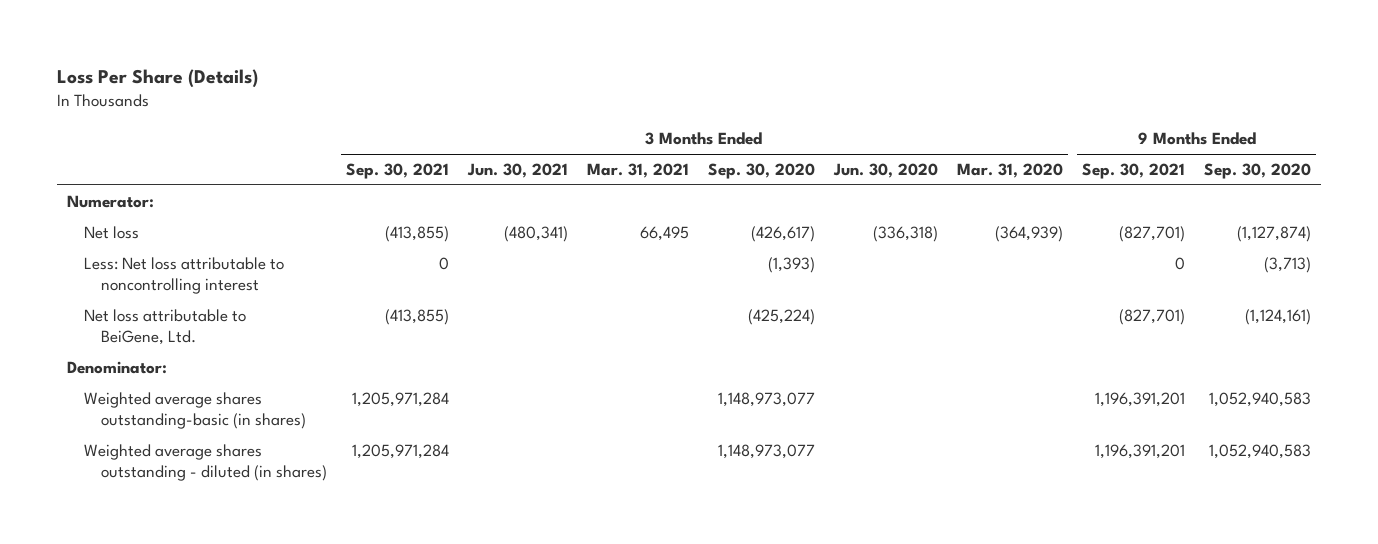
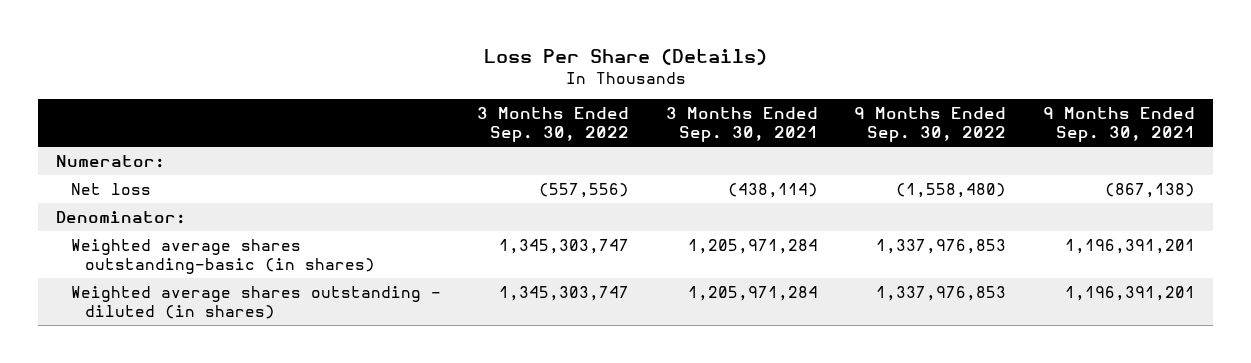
- | 3 Months Ended Sep. 30, 2021 | 3 Months Ended Jun. 30, 2021 | 3 Months Ended Mar. 31, 2021 | 3 Months Ended Sep. 30, 2020 | 3 Months Ended Jun. 30, 2020 | 3 Months Ended Mar. 31, 2020 | 9 Months Ended Sep. 30, 2021 | 9 Months Ended Sep. 30, 2020
+ | 3 Months Ended Sep. 30, 2022 | 3 Months Ended Sep. 30, 2021 | 9 Months Ended Sep. 30, 2022 | 9 Months Ended Sep. 30, 2021
- Net loss | (413,855) | (480,341) | 66,495 | (426,617) | (336,318) | (364,939) | (827,701) | (1,127,874)
- Less: Net loss attributable to noncontrolling interest | 0 | | | (1,393) | | | 0 | (3,713)
- Net loss attributable to BeiGene, Ltd. | (413,855) | | | (425,224) | | | (827,701) | (1,124,161)
+ Net loss | (557,556) | (438,114) | (1,558,480) | (867,138)

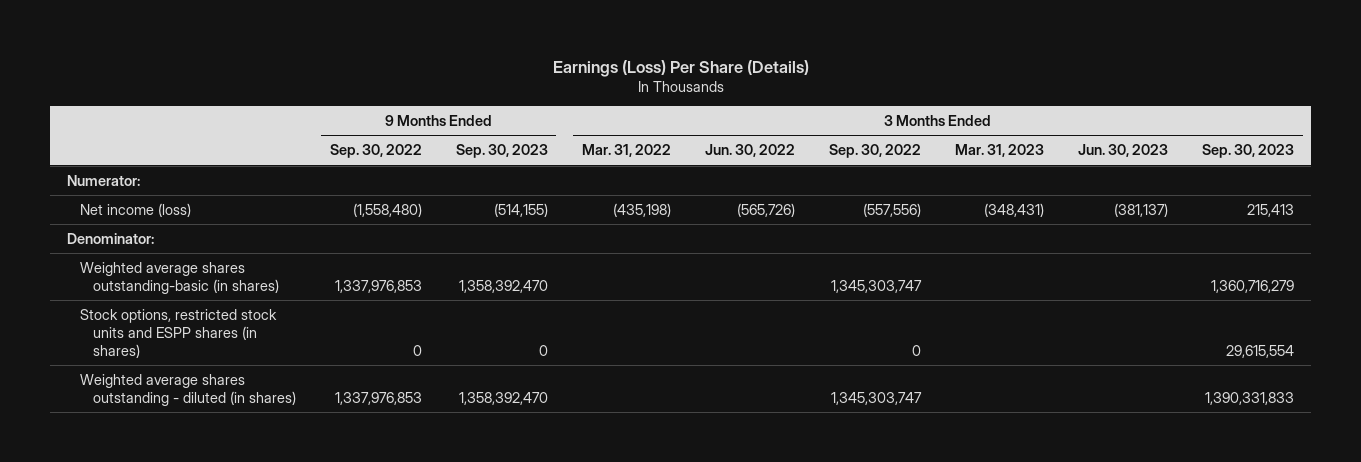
- Loss Per Share (Details)
+ Earnings (Loss) Per Share (Details)
- | 3 Months Ended Sep. 30, 2022 | 3 Months Ended Sep. 30, 2021 | 9 Months Ended Sep. 30, 2022 | 9 Months Ended Sep. 30, 2021
+ | 9 Months Ended Sep. 30, 2022 | 9 Months Ended Sep. 30, 2023 | 3 Months Ended Mar. 31, 2022 | 3 Months Ended Jun. 30, 2022 | 3 Months Ended Sep. 30, 2022 | 3 Months Ended Mar. 31, 2023 | 3 Months Ended Jun. 30, 2023 | 3 Months Ended Sep. 30, 2023
- Net loss | (557,556) | (438,114) | (1,558,480) | (867,138)
+ Net income (loss) | (1,558,480) | (514,155) | (435,198) | (565,726) | (557,556) | (348,431) | (381,137) | 215,413
+ Stock options, restricted stock units and ESPP shares (in shares) | 0 | 0 | | | 0 | | | 29,615,554

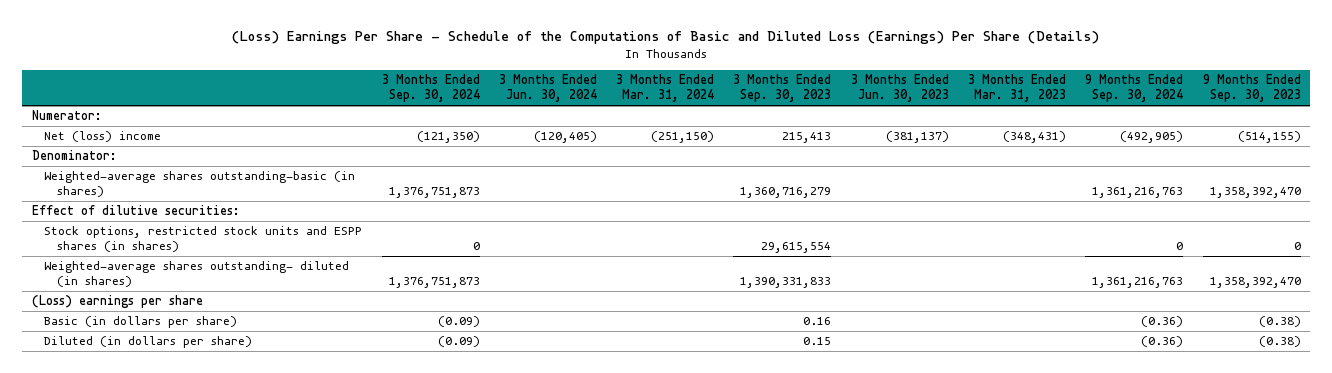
- Earnings (Loss) Per Share (Details)
+ (Loss) Earnings Per Share - Schedule of the Computations of Basic and Diluted Loss (Earnings) Per Share (Details)
- | 9 Months Ended Sep. 30, 2022 | 9 Months Ended Sep. 30, 2023 | 3 Months Ended Mar. 31, 2022 | 3 Months Ended Jun. 30, 2022 | 3 Months Ended Sep. 30, 2022 | 3 Months Ended Mar. 31, 2023 | 3 Months Ended Jun. 30, 2023 | 3 Months Ended Sep. 30, 2023
+ | 3 Months Ended Sep. 30, 2024 | 3 Months Ended Jun. 30, 2024 | 3 Months Ended Mar. 31, 2024 | 3 Months Ended Sep. 30, 2023 | 3 Months Ended Jun. 30, 2023 | 3 Months Ended Mar. 31, 2023 | 9 Months Ended Sep. 30, 2024 | 9 Months Ended Sep. 30, 2023
- Net income (loss) | (1,558,480) | (514,155) | (435,198) | (565,726) | (557,556) | (348,431) | (381,137) | 215,413
+ Net (loss) income | (121,350) | (120,405) | (251,150) | 215,413 | (381,137) | (348,431) | (492,905) | (514,155)
- Weighted average shares outstanding-basic (in shares) | 1,337,976,853 | 1,358,392,470 | | | 1,345,303,747 | | | 1,360,716,279
+ Weighted-average shares outstanding-basic (in shares) | 1,376,751,873 | | | 1,360,716,279 | | | 1,361,216,763 | 1,358,392,470
+ Effect of dilutive securities:
- Weighted average shares outstanding - diluted (in shares) | 1,337,976,853 | 1,358,392,470 | | | 1,345,303,747 | | | 1,390,331,833
+ Weighted-average shares outstanding- diluted (in shares) | 1,376,751,873 | | | 1,390,331,833 | | | 1,361,216,763 | 1,358,392,470
+ (Loss) earnings per share
+ Basic (in dollars per share) | (0.09) | | | 0.16 | | | (0.36) | (0.38)
+ Diluted (in dollars per share) | (0.09) | | | 0.15 | | | (0.36) | (0.38)

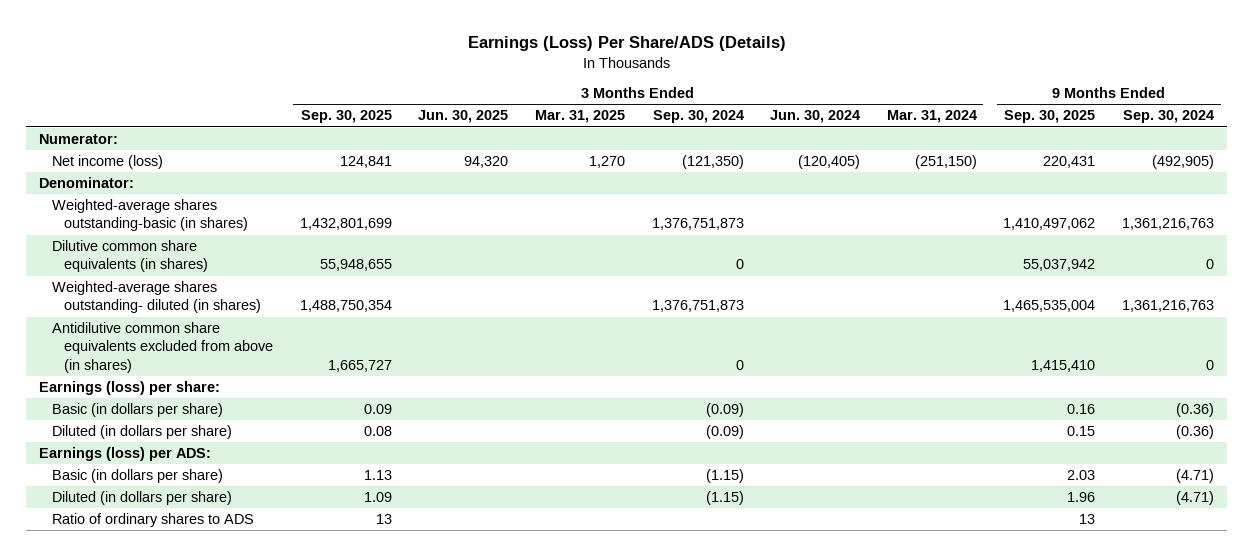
- (Loss) Earnings Per Share - Schedule of the Computations of Basic and Diluted Loss (Earnings) Per Share (Details)
+ Earnings (Loss) Per Share/ADS (Details)
- | 3 Months Ended Sep. 30, 2024 | 3 Months Ended Jun. 30, 2024 | 3 Months Ended Mar. 31, 2024 | 3 Months Ended Sep. 30, 2023 | 3 Months Ended Jun. 30, 2023 | 3 Months Ended Mar. 31, 2023 | 9 Months Ended Sep. 30, 2024 | 9 Months Ended Sep. 30, 2023
+ | 3 Months Ended Sep. 30, 2025 | 3 Months Ended Jun. 30, 2025 | 3 Months Ended Mar. 31, 2025 | 3 Months Ended Sep. 30, 2024 | 3 Months Ended Jun. 30, 2024 | 3 Months Ended Mar. 31, 2024 | 9 Months Ended Sep. 30, 2025 | 9 Months Ended Sep. 30, 2024
- Net (loss) income | (121,350) | (120,405) | (251,150) | 215,413 | (381,137) | (348,431) | (492,905) | (514,155)
+ Net income (loss) | 124,841 | 94,320 | 1,270 | (121,350) | (120,405) | (251,150) | 220,431 | (492,905)
- Effect of dilutive securities:
- Stock options, restricted stock units and ESPP shares (in shares) | 0 | | | 29,615,554 | | | 0 | 0
+ Dilutive common share equivalents (in shares) | 55,948,655 | | | 0 | | | 55,037,942 | 0
- (Loss) earnings per share
+ Antidilutive common share equivalents excluded from above (in shares) | 1,665,727 | | | 0 | | | 1,415,410 | 0
+ Earnings (loss) per share:
+ Earnings (loss) per ADS:
+ Basic (in dollars per share) | 1.13 | | | (1.15) | | | 2.03 | (4.71)
+ Diluted (in dollars per share) | 1.09 | | | (1.15) | | | 1.96 | (4.71)
+ Ratio of ordinary shares to ADS | 13 | | | | | | 13 |

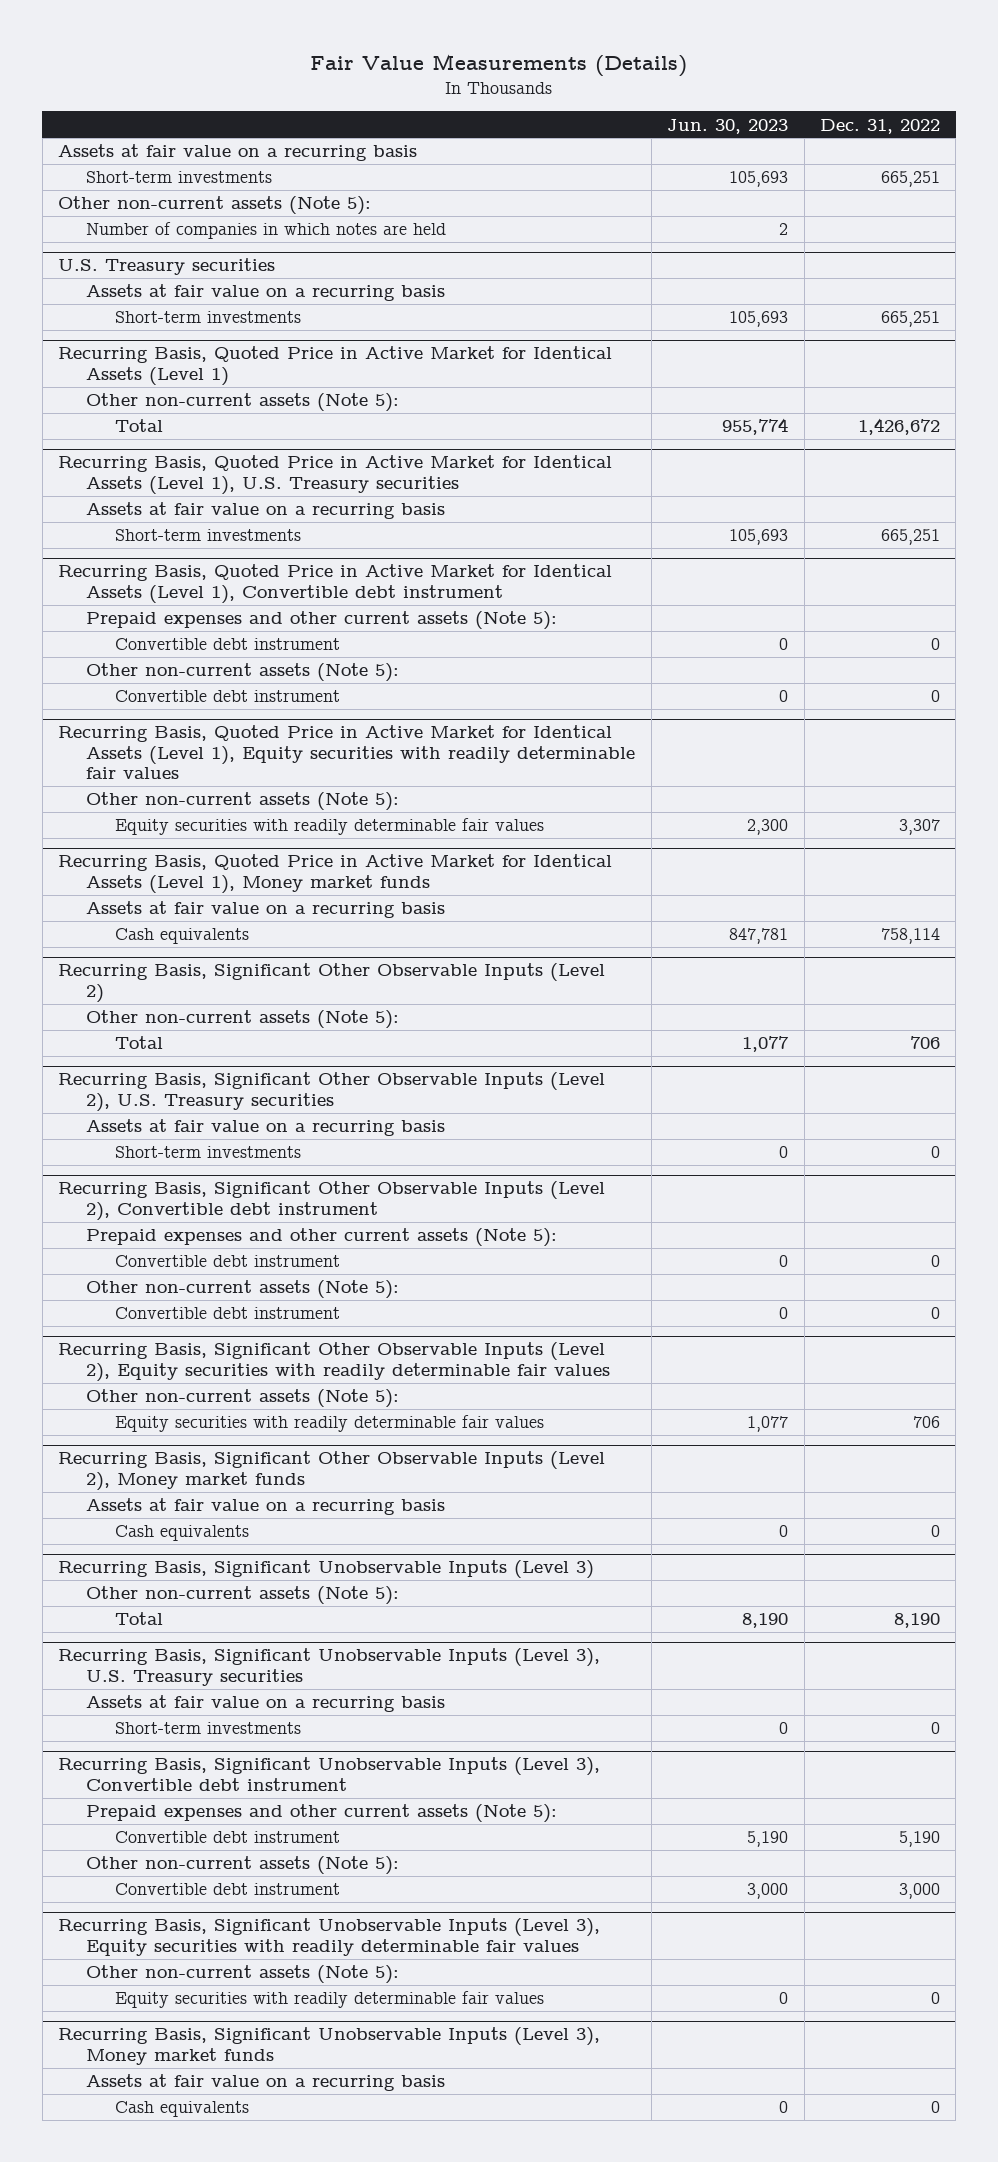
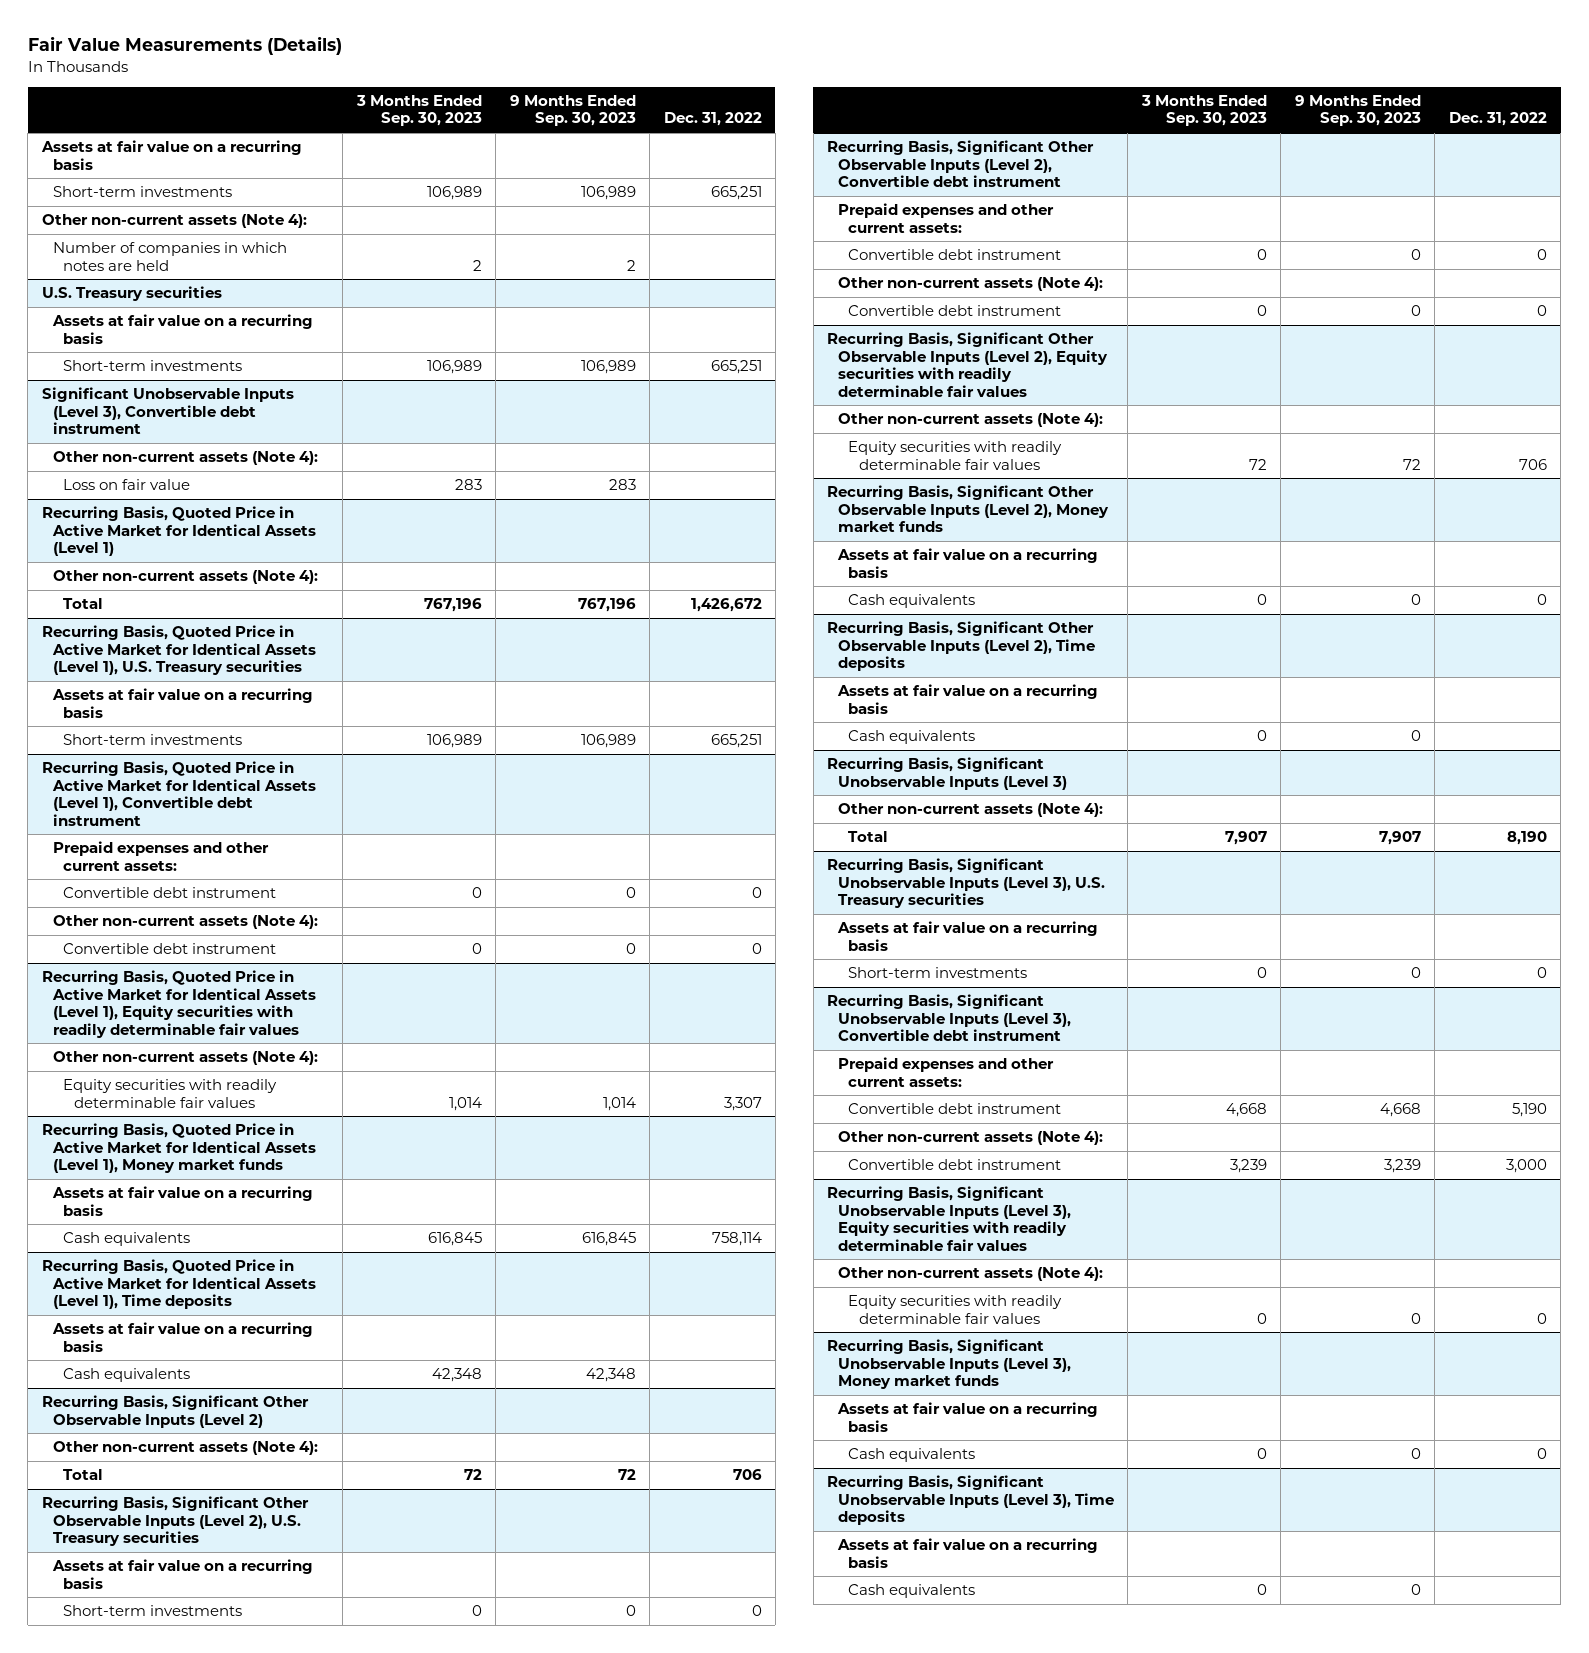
- | Jun. 30, 2023 | Dec. 31, 2022
+ | 3 Months Ended Sep. 30, 2023 | 9 Months Ended Sep. 30, 2023 | Dec. 31, 2022
- Other non-current assets (Note 5):
+ Other non-current assets (Note 4):
+ Significant Unobservable Inputs (Level 3), Convertible debt instrument
+ Other non-current assets (Note 4):
+ Loss on fair value | 283 | 283 |
@ Recurring Basis, Quoted Price in Active Market for Identical Assets (Level 1)
- Other non-current assets (Note 5):
+ Other non-current assets (Note 4):
@ Recurring Basis, Quoted Price in Active Market for Identical Assets (Level 1), Convertible debt instrument
- Prepaid expenses and other current assets (Note 5):
+ Prepaid expenses and other current assets:
- Other non-current assets (Note 5):
+ Other non-current assets (Note 4):
@ Recurring Basis, Quoted Price in Active Market for Identical Assets (Level 1), Equity securities with readily determinable fair values
- Other non-current assets (Note 5):
+ Other non-current assets (Note 4):
+ Recurring Basis, Quoted Price in Active Market for Identical Assets (Level 1), Time deposits
+ Assets at fair value on a recurring basis
+ Cash equivalents | 42,348 | 42,348 |
@ Recurring Basis, Significant Other Observable Inputs (Level 2)
- Other non-current assets (Note 5):
+ Other non-current assets (Note 4):
@ Recurring Basis, Significant Other Observable Inputs (Level 2), Convertible debt instrument
- Prepaid expenses and other current assets (Note 5):
+ Prepaid expenses and other current assets:
- Other non-current assets (Note 5):
+ Other non-current assets (Note 4):
@ Recurring Basis, Significant Other Observable Inputs (Level 2), Equity securities with readily determinable fair values
- Other non-current assets (Note 5):
+ Other non-current assets (Note 4):
+ Recurring Basis, Significant Other Observable Inputs (Level 2), Time deposits
+ Assets at fair value on a recurring basis
+ Cash equivalents | 0 | 0 |
@ Recurring Basis, Significant Unobservable Inputs (Level 3)
- Other non-current assets (Note 5):
+ Other non-current assets (Note 4):
@ Recurring Basis, Significant Unobservable Inputs (Level 3), Convertible debt instrument
- Prepaid expenses and other current assets (Note 5):
+ Prepaid expenses and other current assets:
- Other non-current assets (Note 5):
+ Other non-current assets (Note 4):
@ Recurring Basis, Significant Unobservable Inputs (Level 3), Equity securities with readily determinable fair values
- Other non-current assets (Note 5):
+ Other non-current assets (Note 4):
+ Recurring Basis, Significant Unobservable Inputs (Level 3), Time deposits
+ Assets at fair value on a recurring basis
+ Cash equivalents | 0 | 0 |

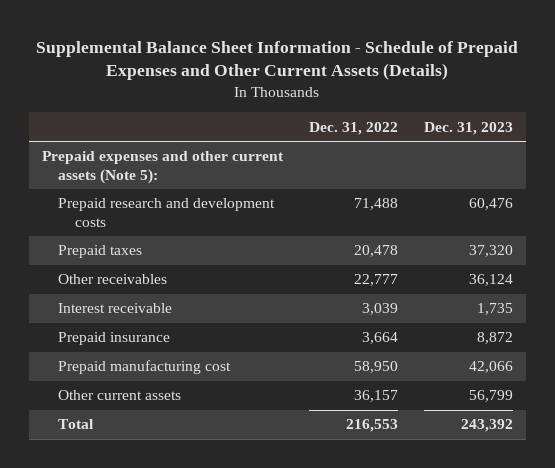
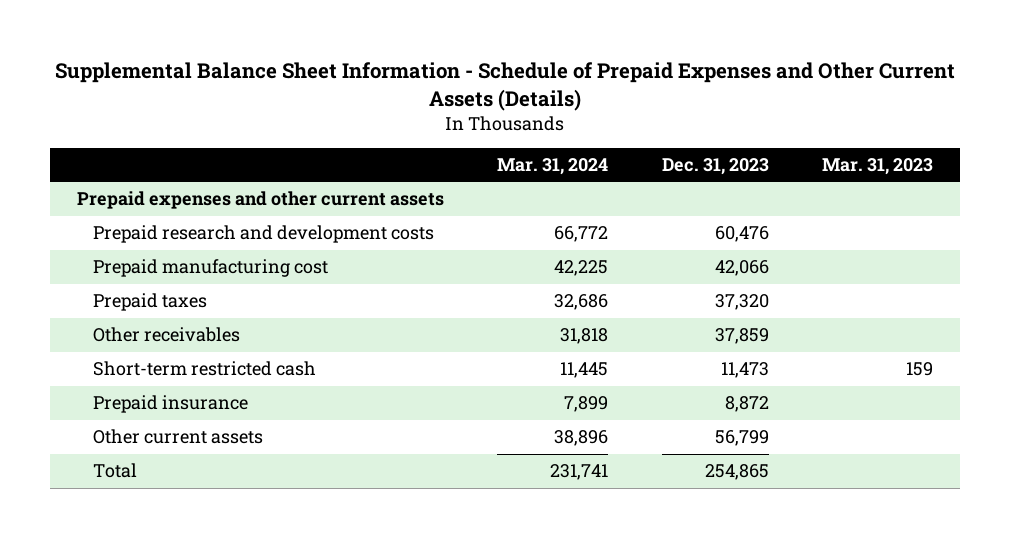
- | Dec. 31, 2022 | Dec. 31, 2023
+ | Mar. 31, 2024 | Dec. 31, 2023 | Mar. 31, 2023
- Prepaid expenses and other current assets (Note 5):
+ Prepaid expenses and other current assets
moved up: Prepaid manufacturing cost | 42,225 | 42,066 |
- Other receivables | 22,777 | 36,124
- Interest receivable | 3,039 | 1,735
+ Other receivables | 31,818 | 37,859 |
+ Short-term restricted cash | 11,445 | 11,473 | 159
- Total | 216,553 | 243,392
+ Total | 231,741 | 254,865 |

